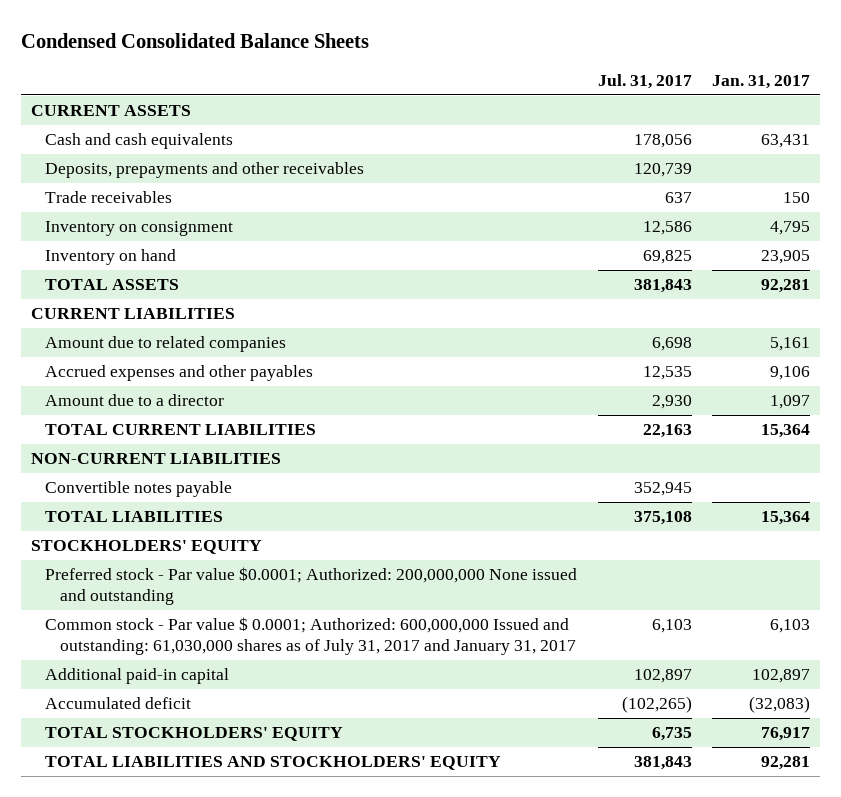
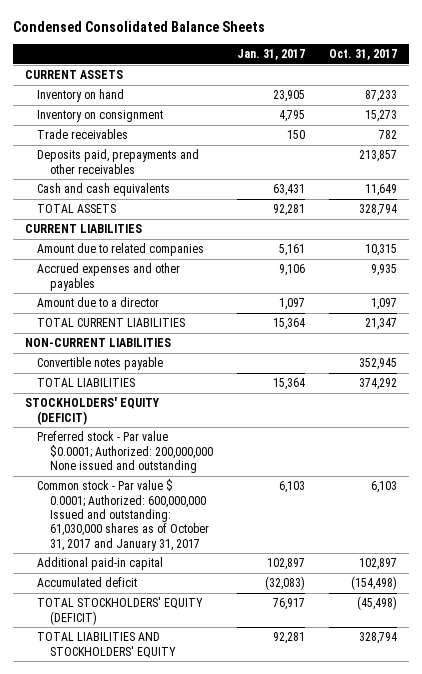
- | Jul. 31, 2017 | Jan. 31, 2017
+ | Jan. 31, 2017 | Oct. 31, 2017
- Deposits, prepayments and other receivables | 120,739 |
moved down: Inventory on consignment | 4,795 | 15,273
moved down: Trade receivables | 150 | 782
+ Deposits paid, prepayments and other receivables | | 213,857
moved down: Cash and cash equivalents | 63,431 | 11,649
- STOCKHOLDERS' EQUITY
+ STOCKHOLDERS' EQUITY (DEFICIT)
- Common stock - Par value $ 0.0001; Authorized: 600,000,000 Issued and outstanding: 61,030,000 shares as of July 31, 2017 and January 31, 2017 | 6,103 | 6,103
+ Common stock - Par value $ 0.0001; Authorized: 600,000,000 Issued and outstanding: 61,030,000 shares as of October 31, 2017 and January 31, 2017 | 6,103 | 6,103
- TOTAL STOCKHOLDERS' EQUITY | 6,735 | 76,917
+ TOTAL STOCKHOLDERS' EQUITY (DEFICIT) | 76,917 | (45,498)

